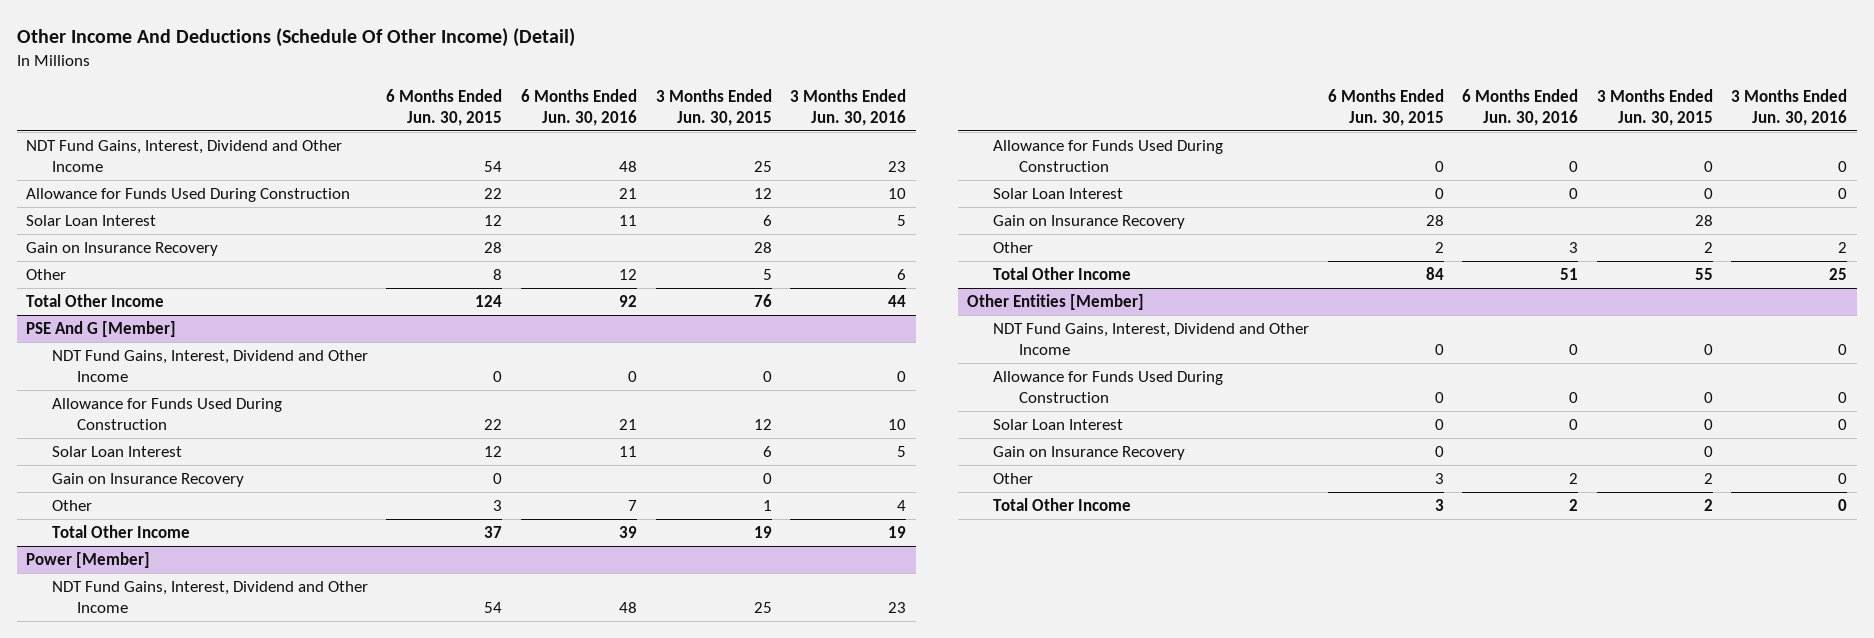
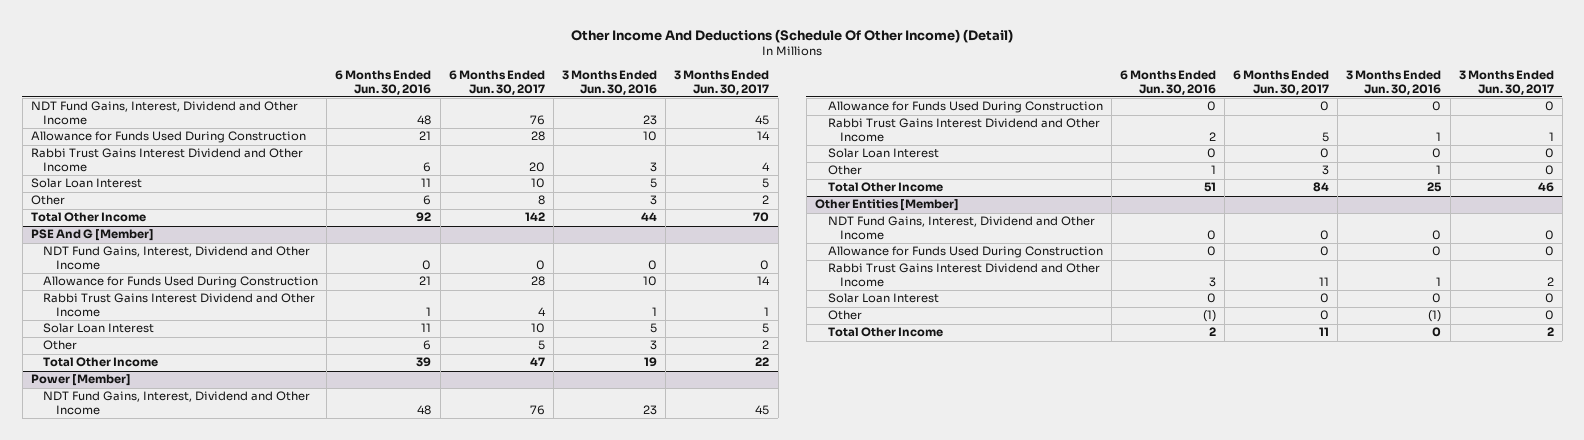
- | 6 Months Ended Jun. 30, 2015 | 6 Months Ended Jun. 30, 2016 | 3 Months Ended Jun. 30, 2015 | 3 Months Ended Jun. 30, 2016
+ | 6 Months Ended Jun. 30, 2016 | 6 Months Ended Jun. 30, 2017 | 3 Months Ended Jun. 30, 2016 | 3 Months Ended Jun. 30, 2017
+ Rabbi Trust Gains Interest Dividend and Other Income | 6 | 20 | 3 | 4
- Gain on Insurance Recovery | 28 | | 28 |
- Other | 8 | 12 | 5 | 6
+ Other | 6 | 8 | 3 | 2
@ PSE And G [Member]
+ Rabbi Trust Gains Interest Dividend and Other Income | 1 | 4 | 1 | 1
- Gain on Insurance Recovery | 0 | | 0 |
- Other | 3 | 7 | 1 | 4
+ Other | 6 | 5 | 3 | 2
@ Power [Member]
+ Rabbi Trust Gains Interest Dividend and Other Income | 2 | 5 | 1 | 1
- Gain on Insurance Recovery | 28 | | 28 |
- Other | 2 | 3 | 2 | 2
+ Other | 1 | 3 | 1 | 0
@ Other Entities [Member]
+ Rabbi Trust Gains Interest Dividend and Other Income | 3 | 11 | 1 | 2
- Gain on Insurance Recovery | 0 | | 0 |
- Other | 3 | 2 | 2 | 0
+ Other | (1) | 0 | (1) | 0

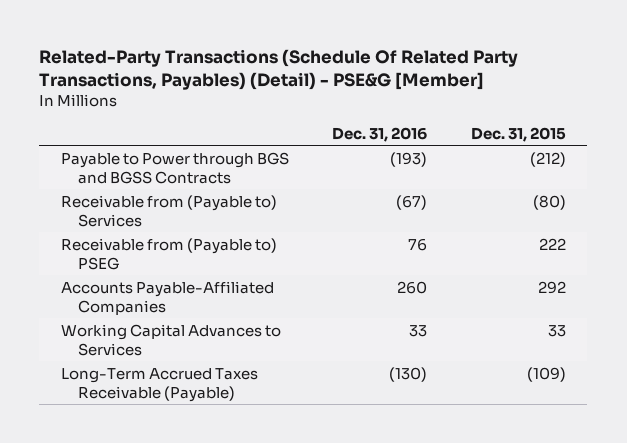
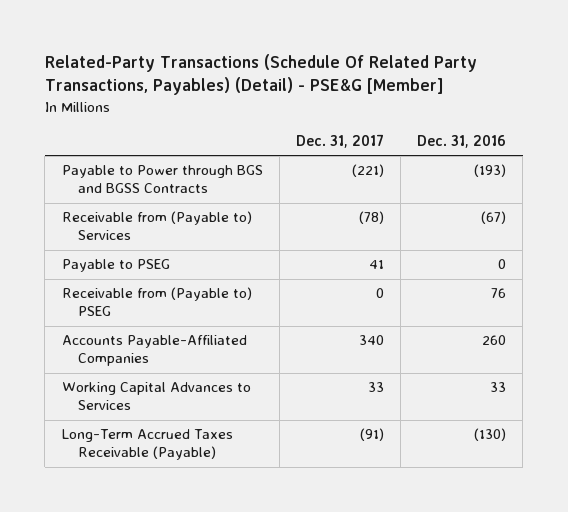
- | Dec. 31, 2016 | Dec. 31, 2015
+ | Dec. 31, 2017 | Dec. 31, 2016
+ Payable to PSEG | 41 | 0

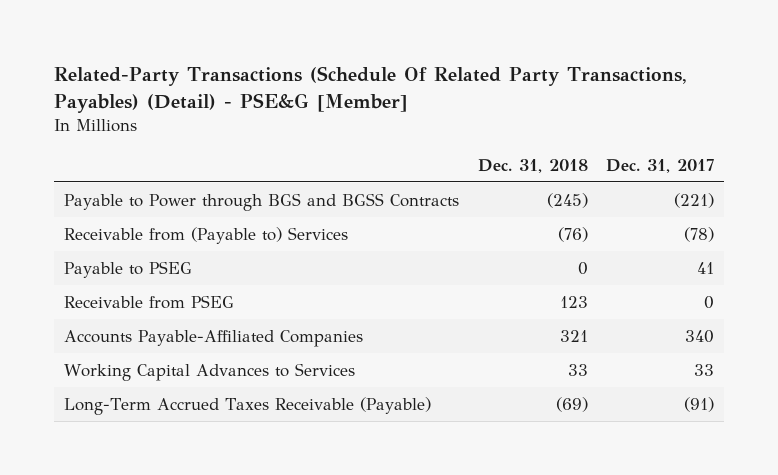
- | Dec. 31, 2017 | Dec. 31, 2016
+ | Dec. 31, 2018 | Dec. 31, 2017
- Receivable from (Payable to) PSEG | 0 | 76
+ Receivable from PSEG | 123 | 0

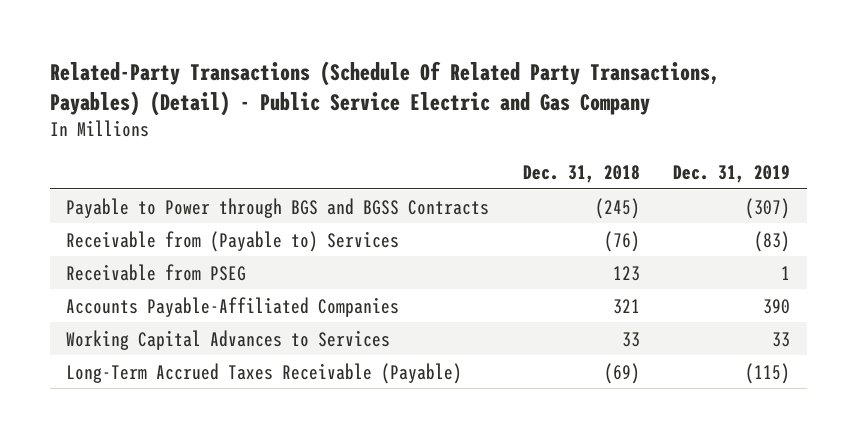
- Related-Party Transactions (Schedule Of Related Party Transactions, Payables) (Detail) - PSE&G [Member]
+ Related-Party Transactions (Schedule Of Related Party Transactions, Payables) (Detail) - Public Service Electric and Gas Company
- | Dec. 31, 2018 | Dec. 31, 2017
+ | Dec. 31, 2018 | Dec. 31, 2019
- Payable to PSEG | 0 | 41

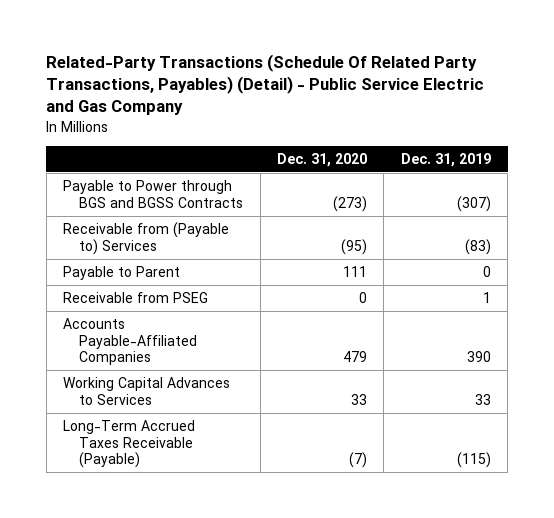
- | Dec. 31, 2018 | Dec. 31, 2019
+ | Dec. 31, 2020 | Dec. 31, 2019
+ Payable to Parent | 111 | 0

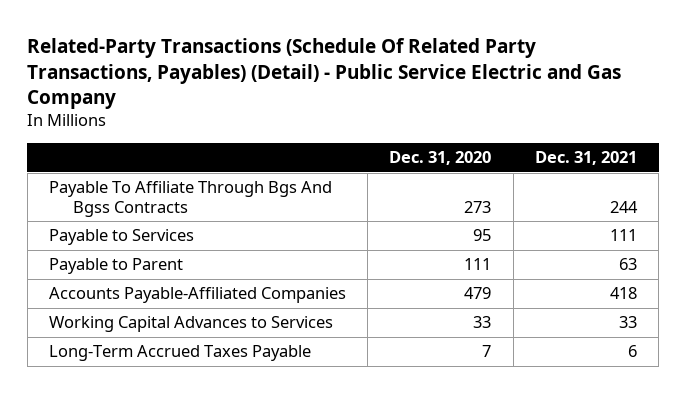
- | Dec. 31, 2020 | Dec. 31, 2019
+ | Dec. 31, 2020 | Dec. 31, 2021
- Payable to Power through BGS and BGSS Contracts | (273) | (307)
- Receivable from (Payable to) Services | (95) | (83)
+ Payable To Affiliate Through Bgs And Bgss Contracts | 273 | 244
+ Payable to Services | 95 | 111
- Receivable from PSEG | 0 | 1
- Long-Term Accrued Taxes Receivable (Payable) | (7) | (115)
+ Long-Term Accrued Taxes Payable | 7 | 6

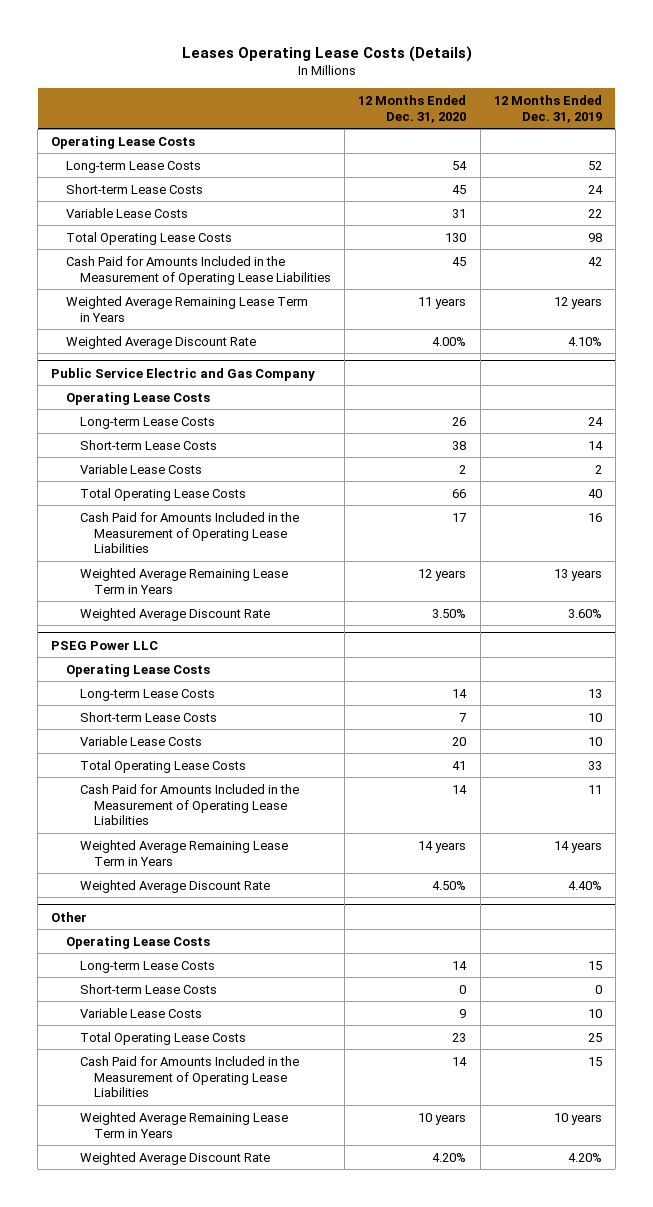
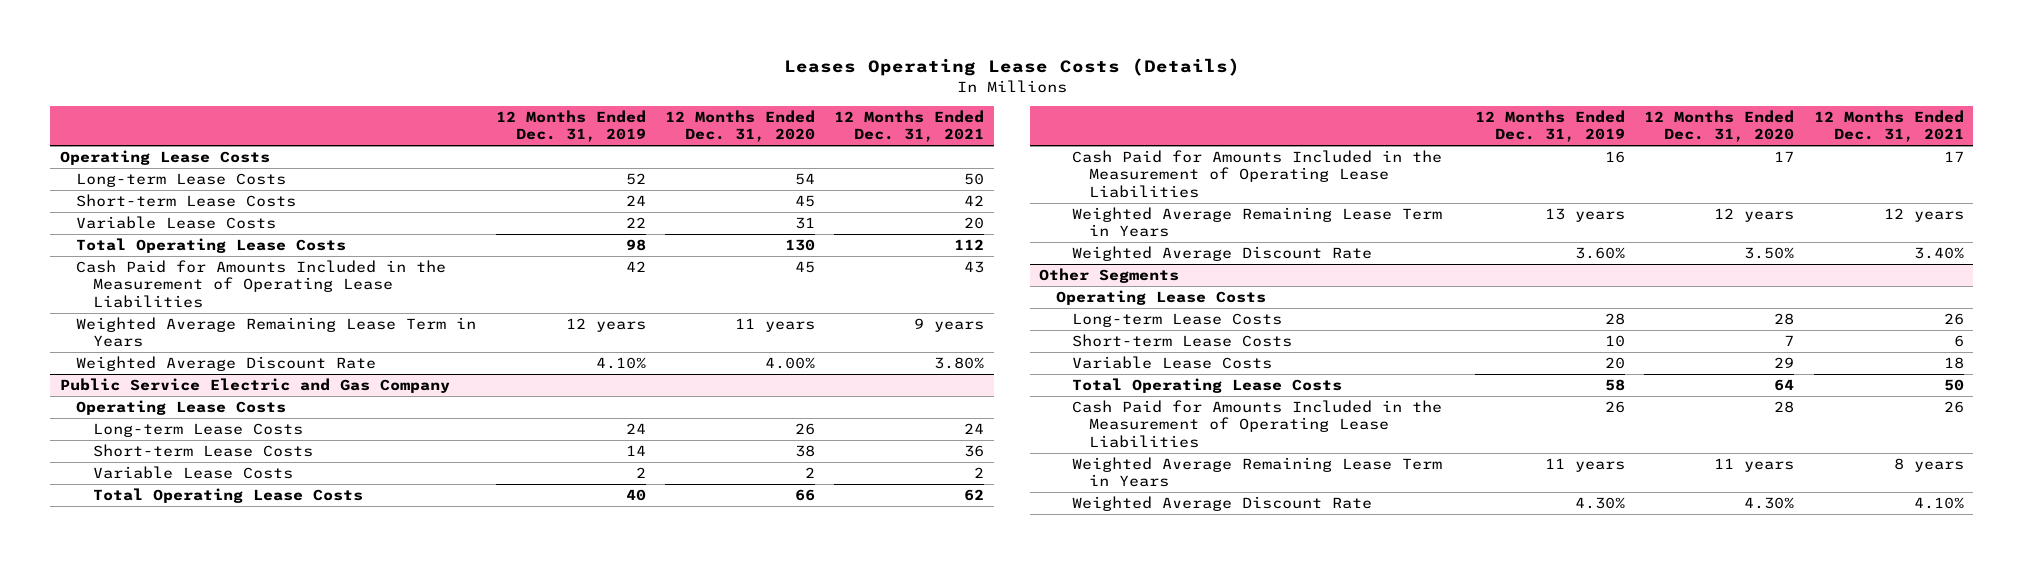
- | 12 Months Ended Dec. 31, 2020 | 12 Months Ended Dec. 31, 2019
+ | 12 Months Ended Dec. 31, 2019 | 12 Months Ended Dec. 31, 2020 | 12 Months Ended Dec. 31, 2021
- PSEG Power LLC
+ Other Segments
- Long-term Lease Costs | 14 | 13
+ Long-term Lease Costs | 28 | 28 | 26
- Variable Lease Costs | 20 | 10
- Total Operating Lease Costs | 41 | 33
- Cash Paid for Amounts Included in the Measurement of Operating Lease Liabilities | 14 | 11
- Weighted Average Remaining Lease Term in Years | 14 years | 14 years
- Weighted Average Discount Rate | 4.50% | 4.40%
- Other
- Operating Lease Costs
- Long-term Lease Costs | 14 | 15
- Short-term Lease Costs | 0 | 0
- Variable Lease Costs | 9 | 10
- Total Operating Lease Costs | 23 | 25
- Cash Paid for Amounts Included in the Measurement of Operating Lease Liabilities | 14 | 15
- Weighted Average Remaining Lease Term in Years | 10 years | 10 years
- Weighted Average Discount Rate | 4.20% | 4.20%
+ Variable Lease Costs | 20 | 29 | 18
+ Total Operating Lease Costs | 58 | 64 | 50
+ Cash Paid for Amounts Included in the Measurement of Operating Lease Liabilities | 26 | 28 | 26
+ Weighted Average Remaining Lease Term in Years | 11 years | 11 years | 8 years
+ Weighted Average Discount Rate | 4.30% | 4.30% | 4.10%

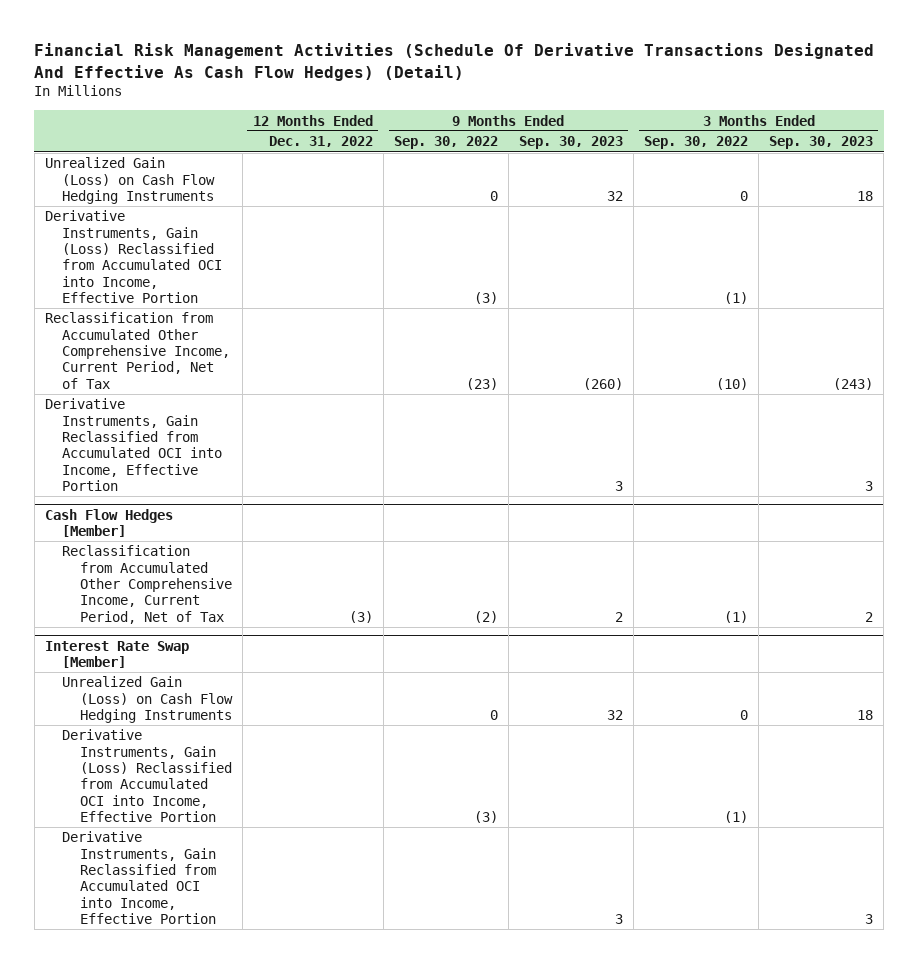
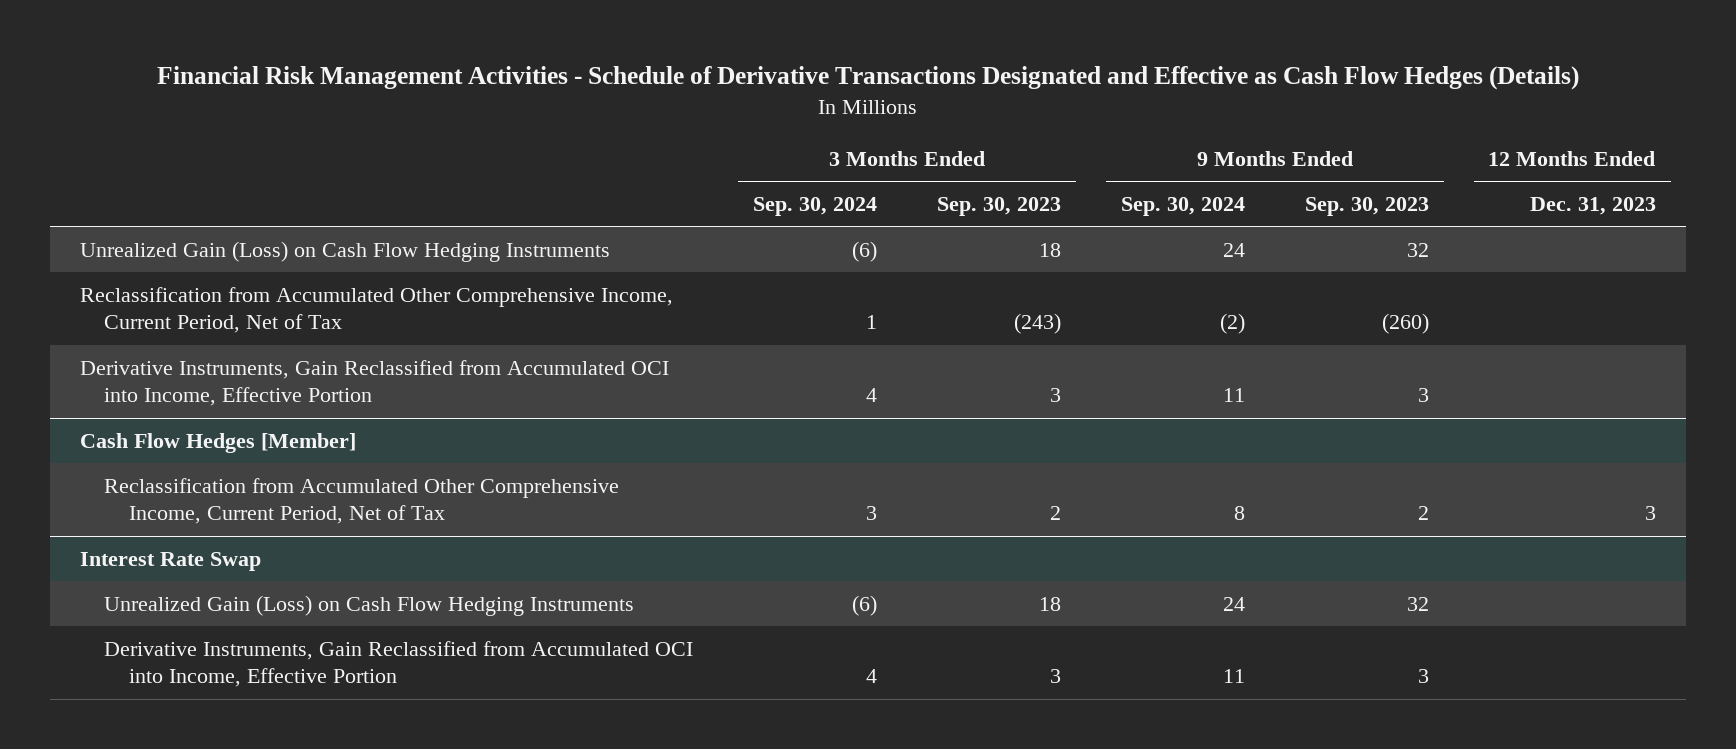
- Financial Risk Management Activities (Schedule Of Derivative Transactions Designated And Effective As Cash Flow Hedges) (Detail)
+ Financial Risk Management Activities - Schedule of Derivative Transactions Designated and Effective as Cash Flow Hedges (Details)
- | 12 Months Ended Dec. 31, 2022 | 9 Months Ended Sep. 30, 2022 | 9 Months Ended Sep. 30, 2023 | 3 Months Ended Sep. 30, 2022 | 3 Months Ended Sep. 30, 2023
+ | 3 Months Ended Sep. 30, 2024 | 3 Months Ended Sep. 30, 2023 | 9 Months Ended Sep. 30, 2024 | 9 Months Ended Sep. 30, 2023 | 12 Months Ended Dec. 31, 2023
- Derivative Instruments, Gain (Loss) Reclassified from Accumulated OCI into Income, Effective Portion | | (3) | | (1) |
- Interest Rate Swap [Member]
+ Interest Rate Swap
- Derivative Instruments, Gain (Loss) Reclassified from Accumulated OCI into Income, Effective Portion | | (3) | | (1) |

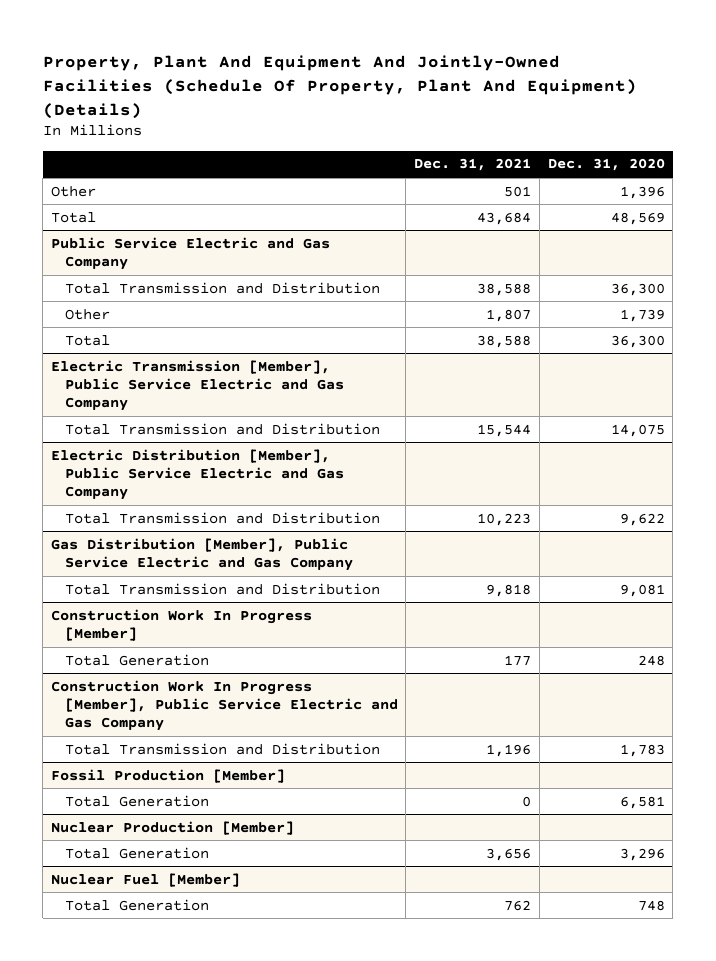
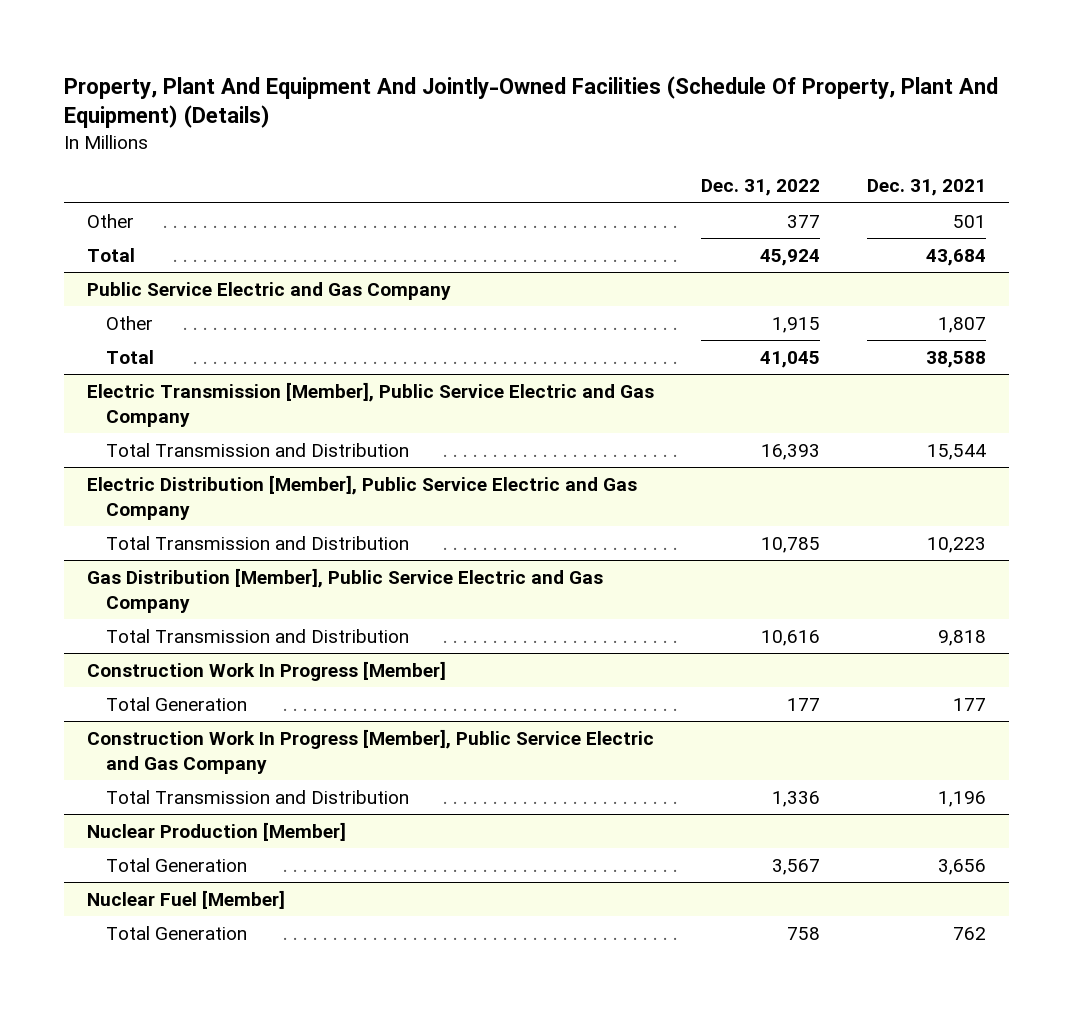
- | Dec. 31, 2021 | Dec. 31, 2020
+ | Dec. 31, 2022 | Dec. 31, 2021
@ Public Service Electric and Gas Company
- Total Transmission and Distribution | 38,588 | 36,300
- Fossil Production [Member]
- Total Generation | 0 | 6,581

